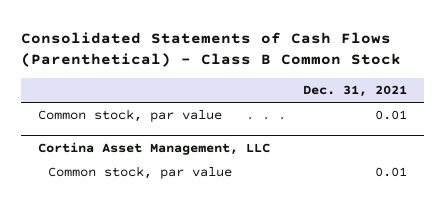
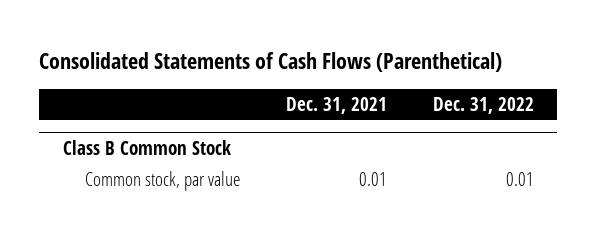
- Consolidated Statements of Cash Flows (Parenthetical) - Class B Common Stock
+ Consolidated Statements of Cash Flows (Parenthetical)
- | Dec. 31, 2021
+ | Dec. 31, 2021 | Dec. 31, 2022
- Common stock, par value | 0.01
- Cortina Asset Management, LLC
+ Class B Common Stock

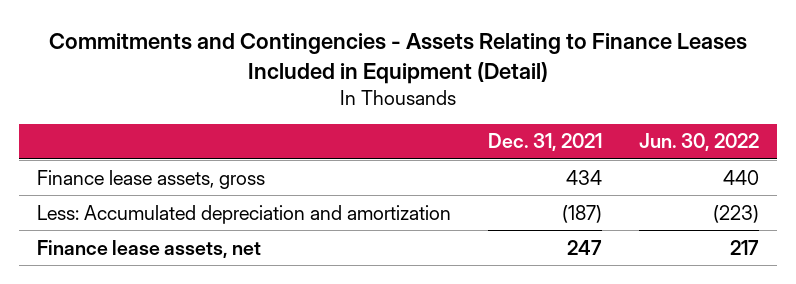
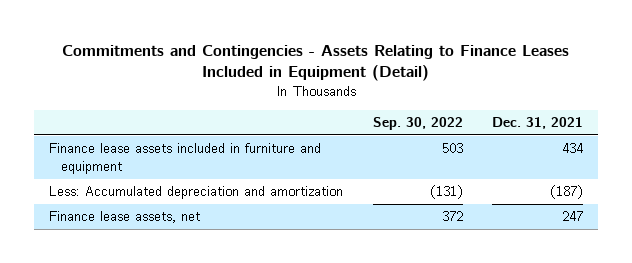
- | Dec. 31, 2021 | Jun. 30, 2022
+ | Sep. 30, 2022 | Dec. 31, 2021
- Finance lease assets, gross | 434 | 440
+ Finance lease assets included in furniture and equipment | 503 | 434

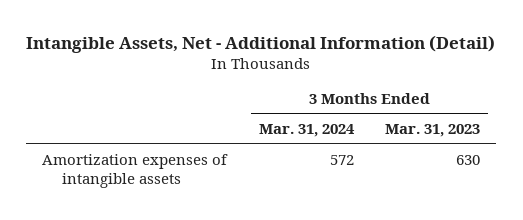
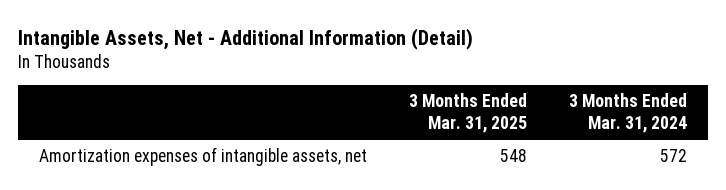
- | 3 Months Ended Mar. 31, 2024 | 3 Months Ended Mar. 31, 2023
+ | 3 Months Ended Mar. 31, 2025 | 3 Months Ended Mar. 31, 2024
- Amortization expenses of intangible assets | 572 | 630
+ Amortization expenses of intangible assets, net | 548 | 572

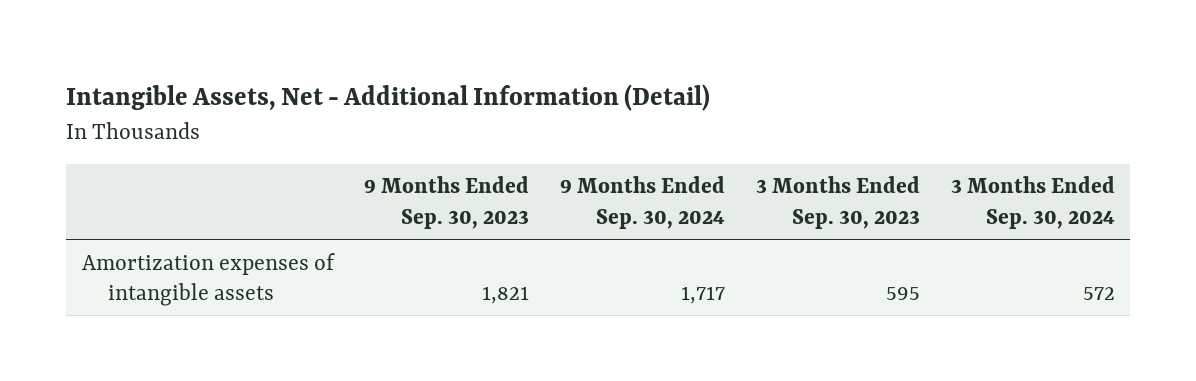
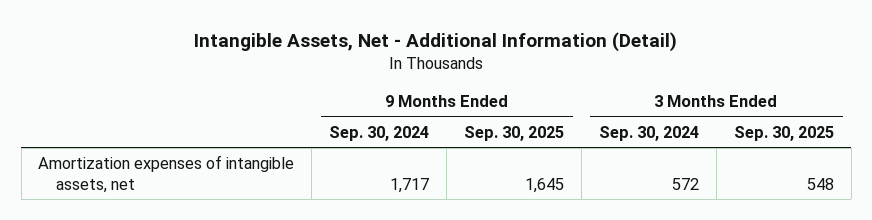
- | 9 Months Ended Sep. 30, 2023 | 9 Months Ended Sep. 30, 2024 | 3 Months Ended Sep. 30, 2023 | 3 Months Ended Sep. 30, 2024
+ | 9 Months Ended Sep. 30, 2024 | 9 Months Ended Sep. 30, 2025 | 3 Months Ended Sep. 30, 2024 | 3 Months Ended Sep. 30, 2025
- Amortization expenses of intangible assets | 1,821 | 1,717 | 595 | 572
+ Amortization expenses of intangible assets, net | 1,717 | 1,645 | 572 | 548

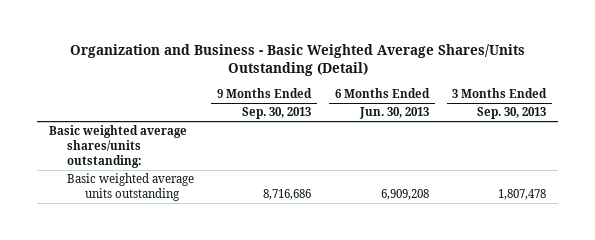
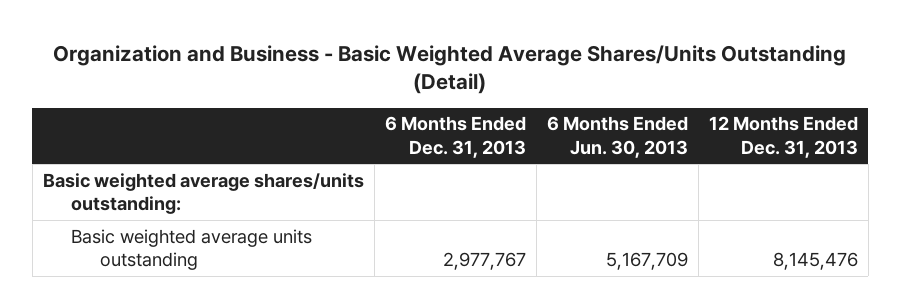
- | 9 Months Ended Sep. 30, 2013 | 6 Months Ended Jun. 30, 2013 | 3 Months Ended Sep. 30, 2013
+ | 6 Months Ended Dec. 31, 2013 | 6 Months Ended Jun. 30, 2013 | 12 Months Ended Dec. 31, 2013
- Basic weighted average units outstanding | 8,716,686 | 6,909,208 | 1,807,478
+ Basic weighted average units outstanding | 2,977,767 | 5,167,709 | 8,145,476

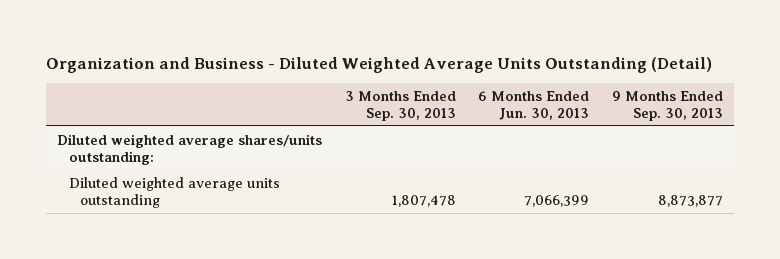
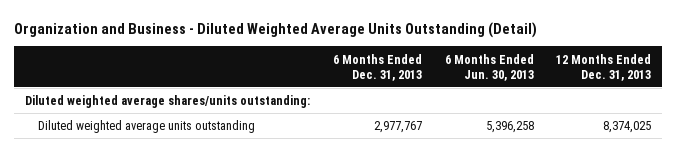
- | 3 Months Ended Sep. 30, 2013 | 6 Months Ended Jun. 30, 2013 | 9 Months Ended Sep. 30, 2013
+ | 6 Months Ended Dec. 31, 2013 | 6 Months Ended Jun. 30, 2013 | 12 Months Ended Dec. 31, 2013
- Diluted weighted average units outstanding | 1,807,478 | 7,066,399 | 8,873,877
+ Diluted weighted average units outstanding | 2,977,767 | 5,396,258 | 8,374,025

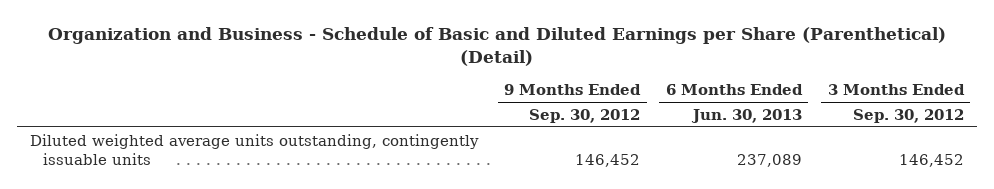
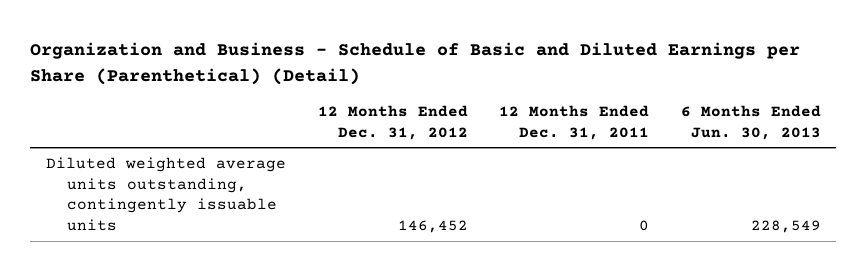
- | 9 Months Ended Sep. 30, 2012 | 6 Months Ended Jun. 30, 2013 | 3 Months Ended Sep. 30, 2012
+ | 12 Months Ended Dec. 31, 2012 | 12 Months Ended Dec. 31, 2011 | 6 Months Ended Jun. 30, 2013
- Diluted weighted average units outstanding, contingently issuable units | 146,452 | 237,089 | 146,452
+ Diluted weighted average units outstanding, contingently issuable units | 146,452 | 0 | 228,549

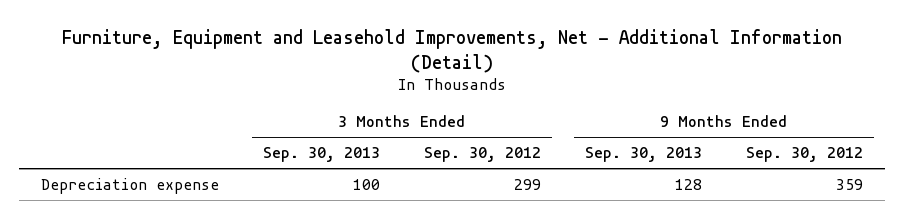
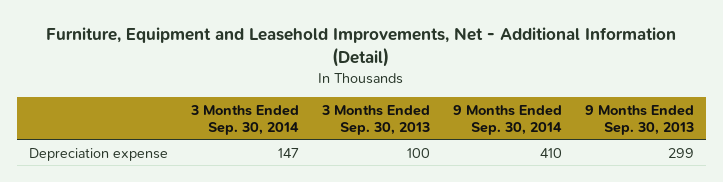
- | 3 Months Ended Sep. 30, 2013 | 3 Months Ended Sep. 30, 2012 | 9 Months Ended Sep. 30, 2013 | 9 Months Ended Sep. 30, 2012
+ | 3 Months Ended Sep. 30, 2014 | 3 Months Ended Sep. 30, 2013 | 9 Months Ended Sep. 30, 2014 | 9 Months Ended Sep. 30, 2013
- Depreciation expense | 100 | 299 | 128 | 359
+ Depreciation expense | 147 | 100 | 410 | 299

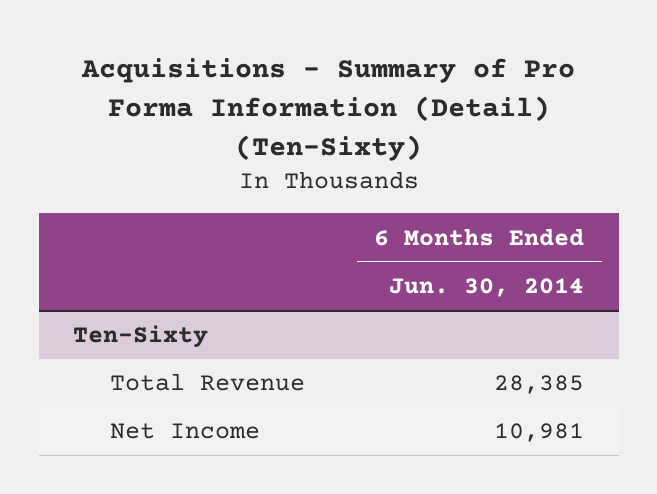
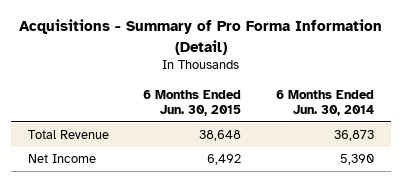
- Acquisitions - Summary of Pro Forma Information (Detail) (Ten-Sixty)
+ Acquisitions - Summary of Pro Forma Information (Detail)
- | 6 Months Ended Jun. 30, 2014
+ | 6 Months Ended Jun. 30, 2015 | 6 Months Ended Jun. 30, 2014
- Ten-Sixty
- Total Revenue | 28,385
- Net Income | 10,981
+ Total Revenue | 38,648 | 36,873
+ Net Income | 6,492 | 5,390

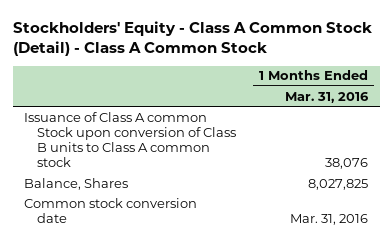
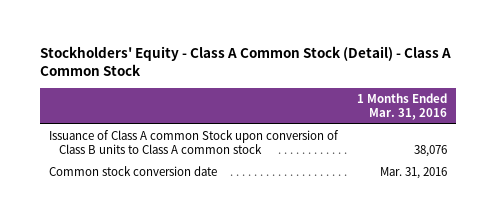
- Balance, Shares | 8,027,825

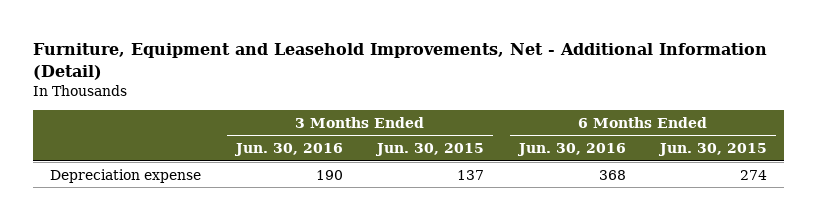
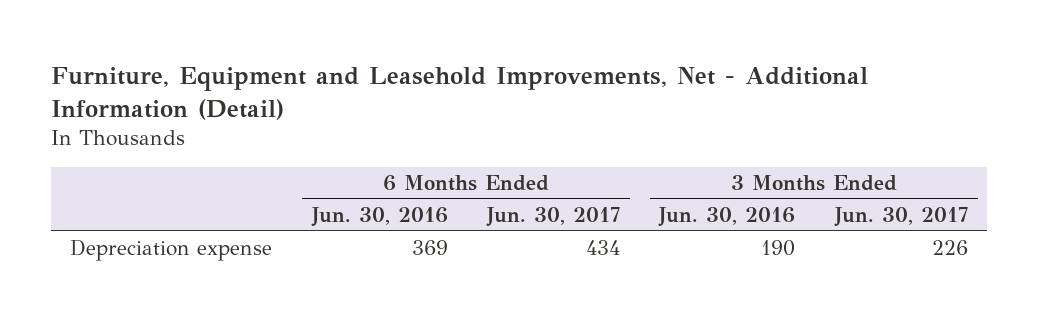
- | 3 Months Ended Jun. 30, 2016 | 3 Months Ended Jun. 30, 2015 | 6 Months Ended Jun. 30, 2016 | 6 Months Ended Jun. 30, 2015
+ | 6 Months Ended Jun. 30, 2016 | 6 Months Ended Jun. 30, 2017 | 3 Months Ended Jun. 30, 2016 | 3 Months Ended Jun. 30, 2017
- Depreciation expense | 190 | 137 | 368 | 274
+ Depreciation expense | 369 | 434 | 190 | 226

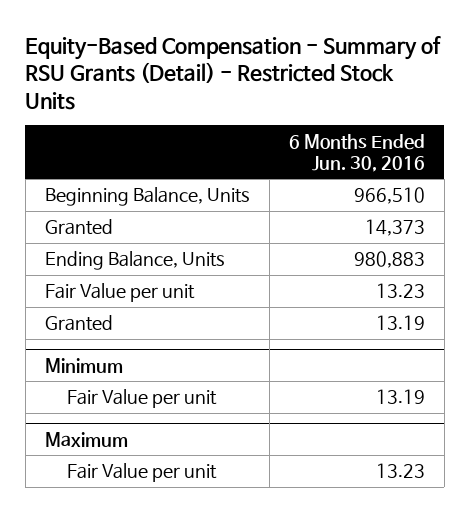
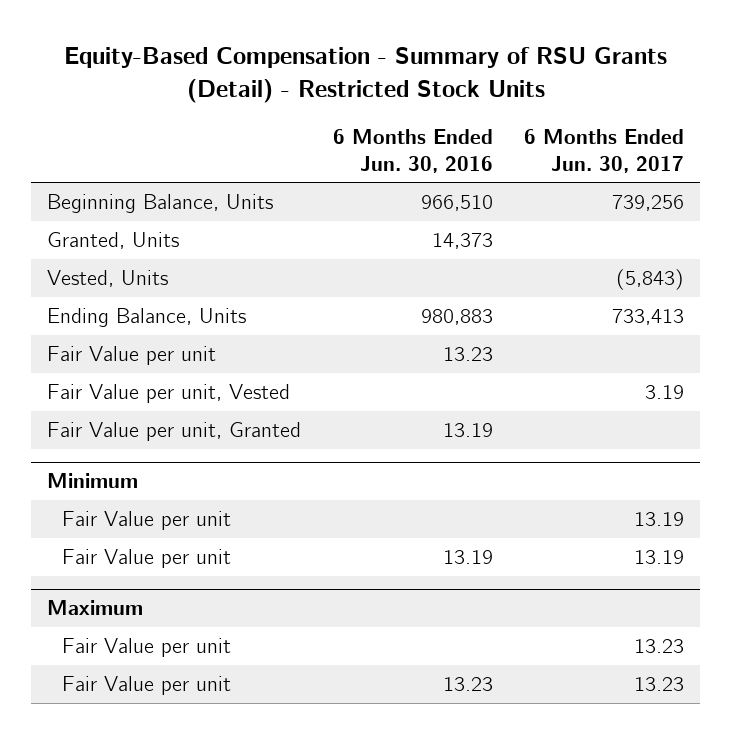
- | 6 Months Ended Jun. 30, 2016
+ | 6 Months Ended Jun. 30, 2016 | 6 Months Ended Jun. 30, 2017
- Granted | 14,373
+ Granted, Units | 14,373 |
+ Vested, Units | | (5,843)
- Granted | 13.19
+ Fair Value per unit, Vested | | 3.19
+ Fair Value per unit, Granted | 13.19 |
@ Minimum
+ Fair Value per unit | | 13.19
@ Maximum
+ Fair Value per unit | | 13.23

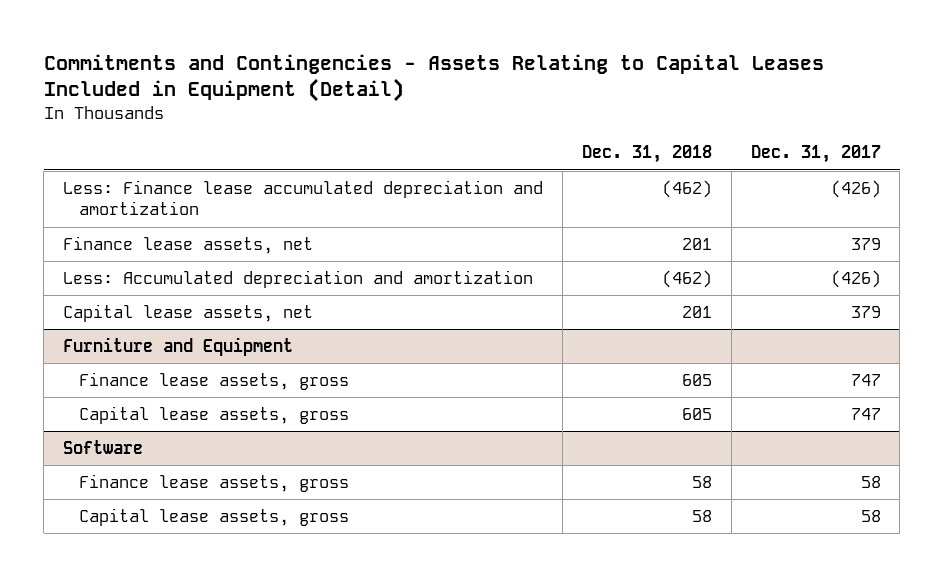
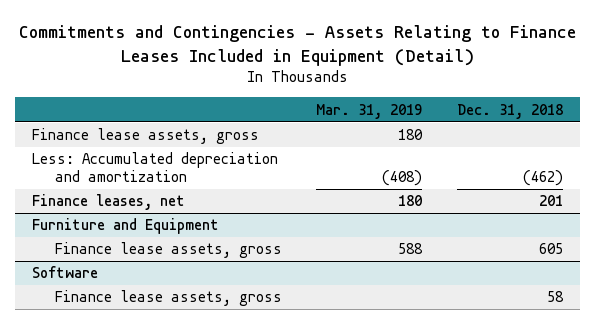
- Commitments and Contingencies - Assets Relating to Capital Leases Included in Equipment (Detail)
+ Commitments and Contingencies - Assets Relating to Finance Leases Included in Equipment (Detail)
- | Dec. 31, 2018 | Dec. 31, 2017
+ | Mar. 31, 2019 | Dec. 31, 2018
- Less: Finance lease accumulated depreciation and amortization | (462) | (426)
- Finance lease assets, net | 201 | 379
+ Finance lease assets, gross | 180 |
- Capital lease assets, net | 201 | 379
+ Finance leases, net | 180 | 201
@ Furniture and Equipment
- Capital lease assets, gross | 605 | 747
@ Software
- Capital lease assets, gross | 58 | 58

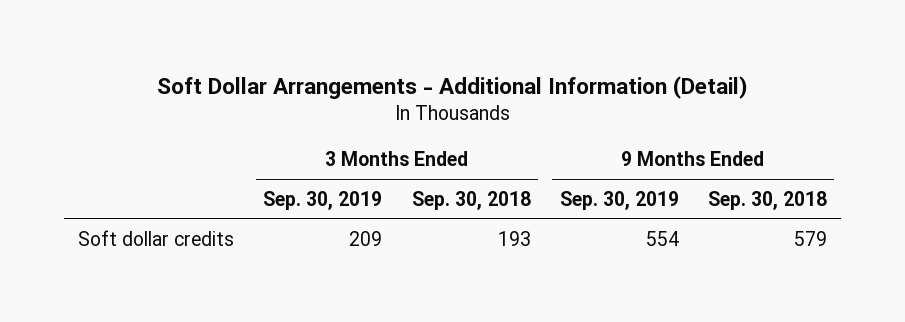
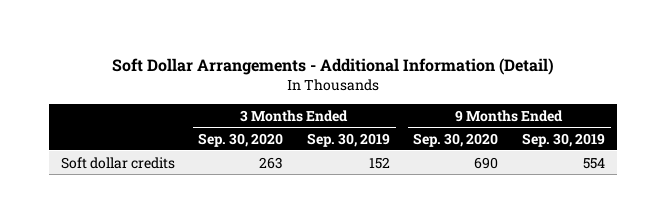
- | 3 Months Ended Sep. 30, 2019 | 3 Months Ended Sep. 30, 2018 | 9 Months Ended Sep. 30, 2019 | 9 Months Ended Sep. 30, 2018
+ | 3 Months Ended Sep. 30, 2020 | 3 Months Ended Sep. 30, 2019 | 9 Months Ended Sep. 30, 2020 | 9 Months Ended Sep. 30, 2019
- Soft dollar credits | 209 | 193 | 554 | 579
+ Soft dollar credits | 263 | 152 | 690 | 554

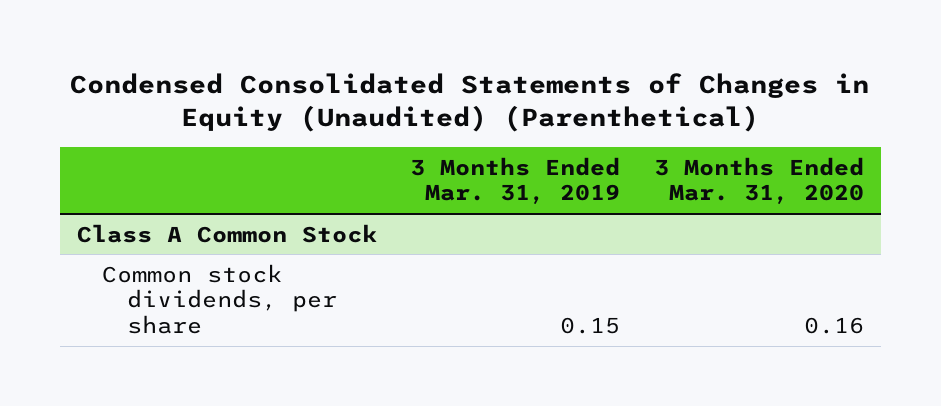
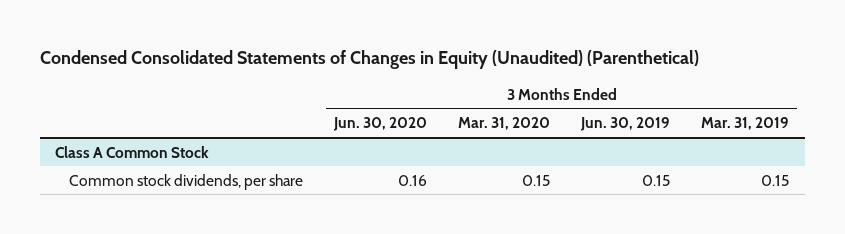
- | 3 Months Ended Mar. 31, 2019 | 3 Months Ended Mar. 31, 2020
+ | 3 Months Ended Jun. 30, 2020 | 3 Months Ended Mar. 31, 2020 | 3 Months Ended Jun. 30, 2019 | 3 Months Ended Mar. 31, 2019
@ Class A Common Stock
- Common stock dividends, per share | 0.15 | 0.16
+ Common stock dividends, per share | 0.16 | 0.15 | 0.15 | 0.15

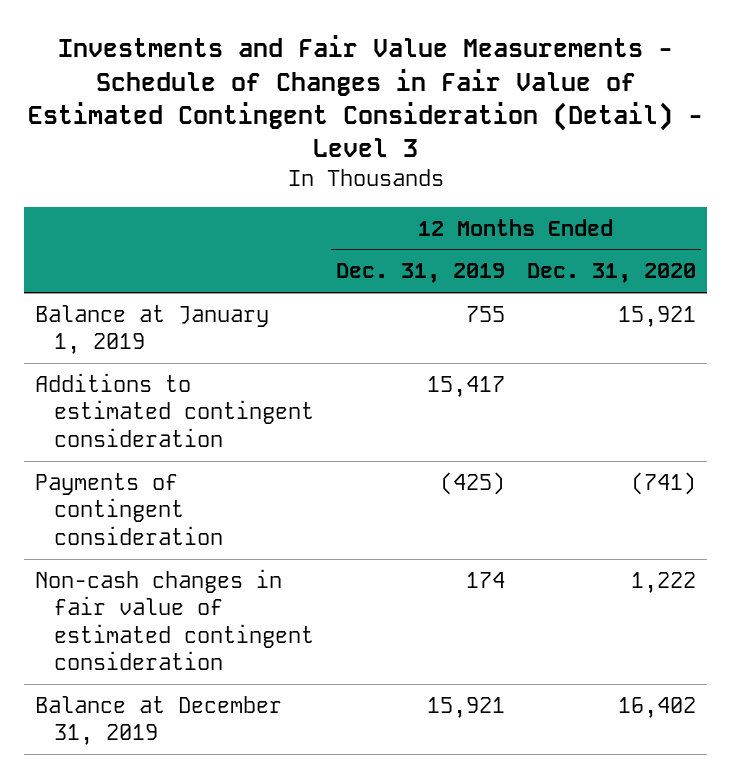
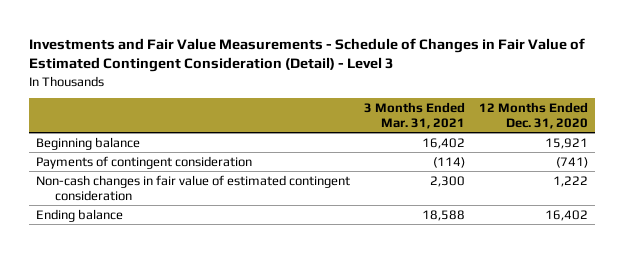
- | 12 Months Ended Dec. 31, 2019 | 12 Months Ended Dec. 31, 2020
+ | 3 Months Ended Mar. 31, 2021 | 12 Months Ended Dec. 31, 2020
- Balance at January 1, 2019 | 755 | 15,921
- Additions to estimated contingent consideration | 15,417 |
+ Beginning balance | 16,402 | 15,921
- Balance at December 31, 2019 | 15,921 | 16,402
+ Ending balance | 18,588 | 16,402

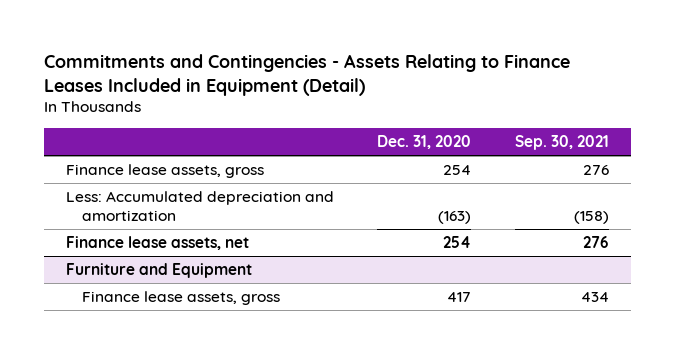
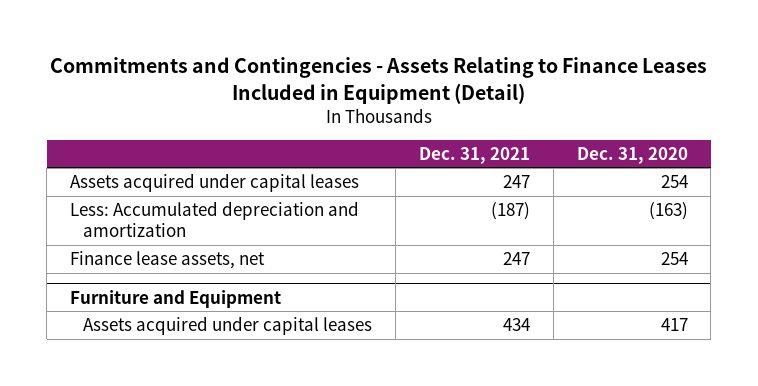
- | Dec. 31, 2020 | Sep. 30, 2021
+ | Dec. 31, 2021 | Dec. 31, 2020
- Finance lease assets, gross | 254 | 276
+ Assets acquired under capital leases | 247 | 254
@ Furniture and Equipment
- Finance lease assets, gross | 417 | 434
+ Assets acquired under capital leases | 434 | 417

